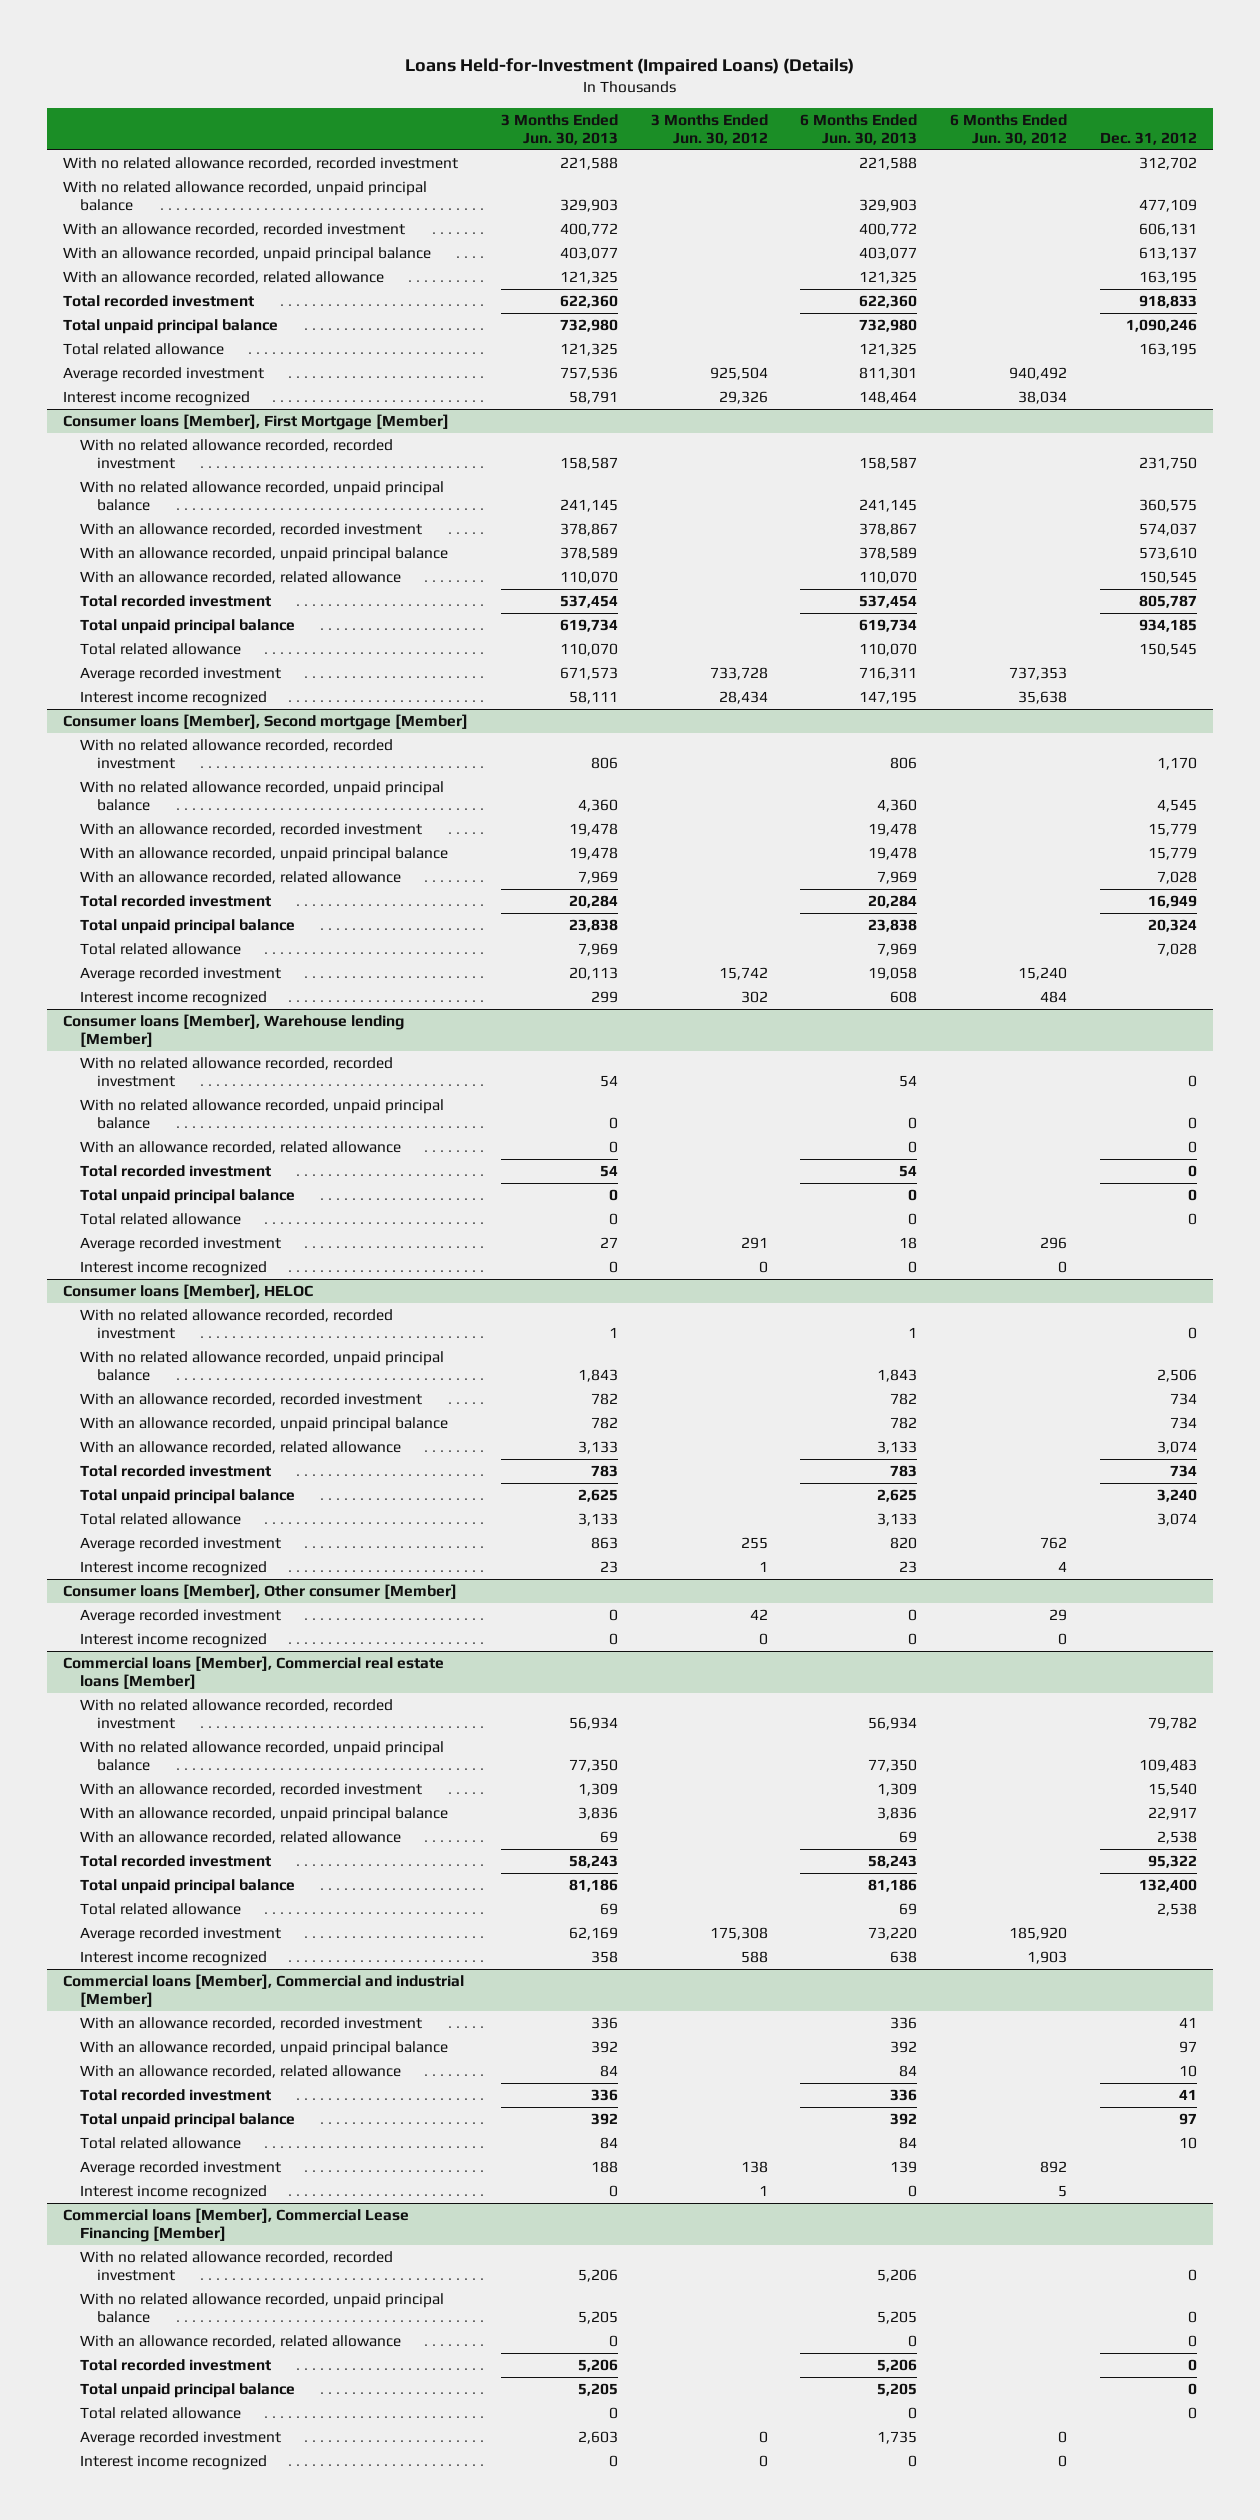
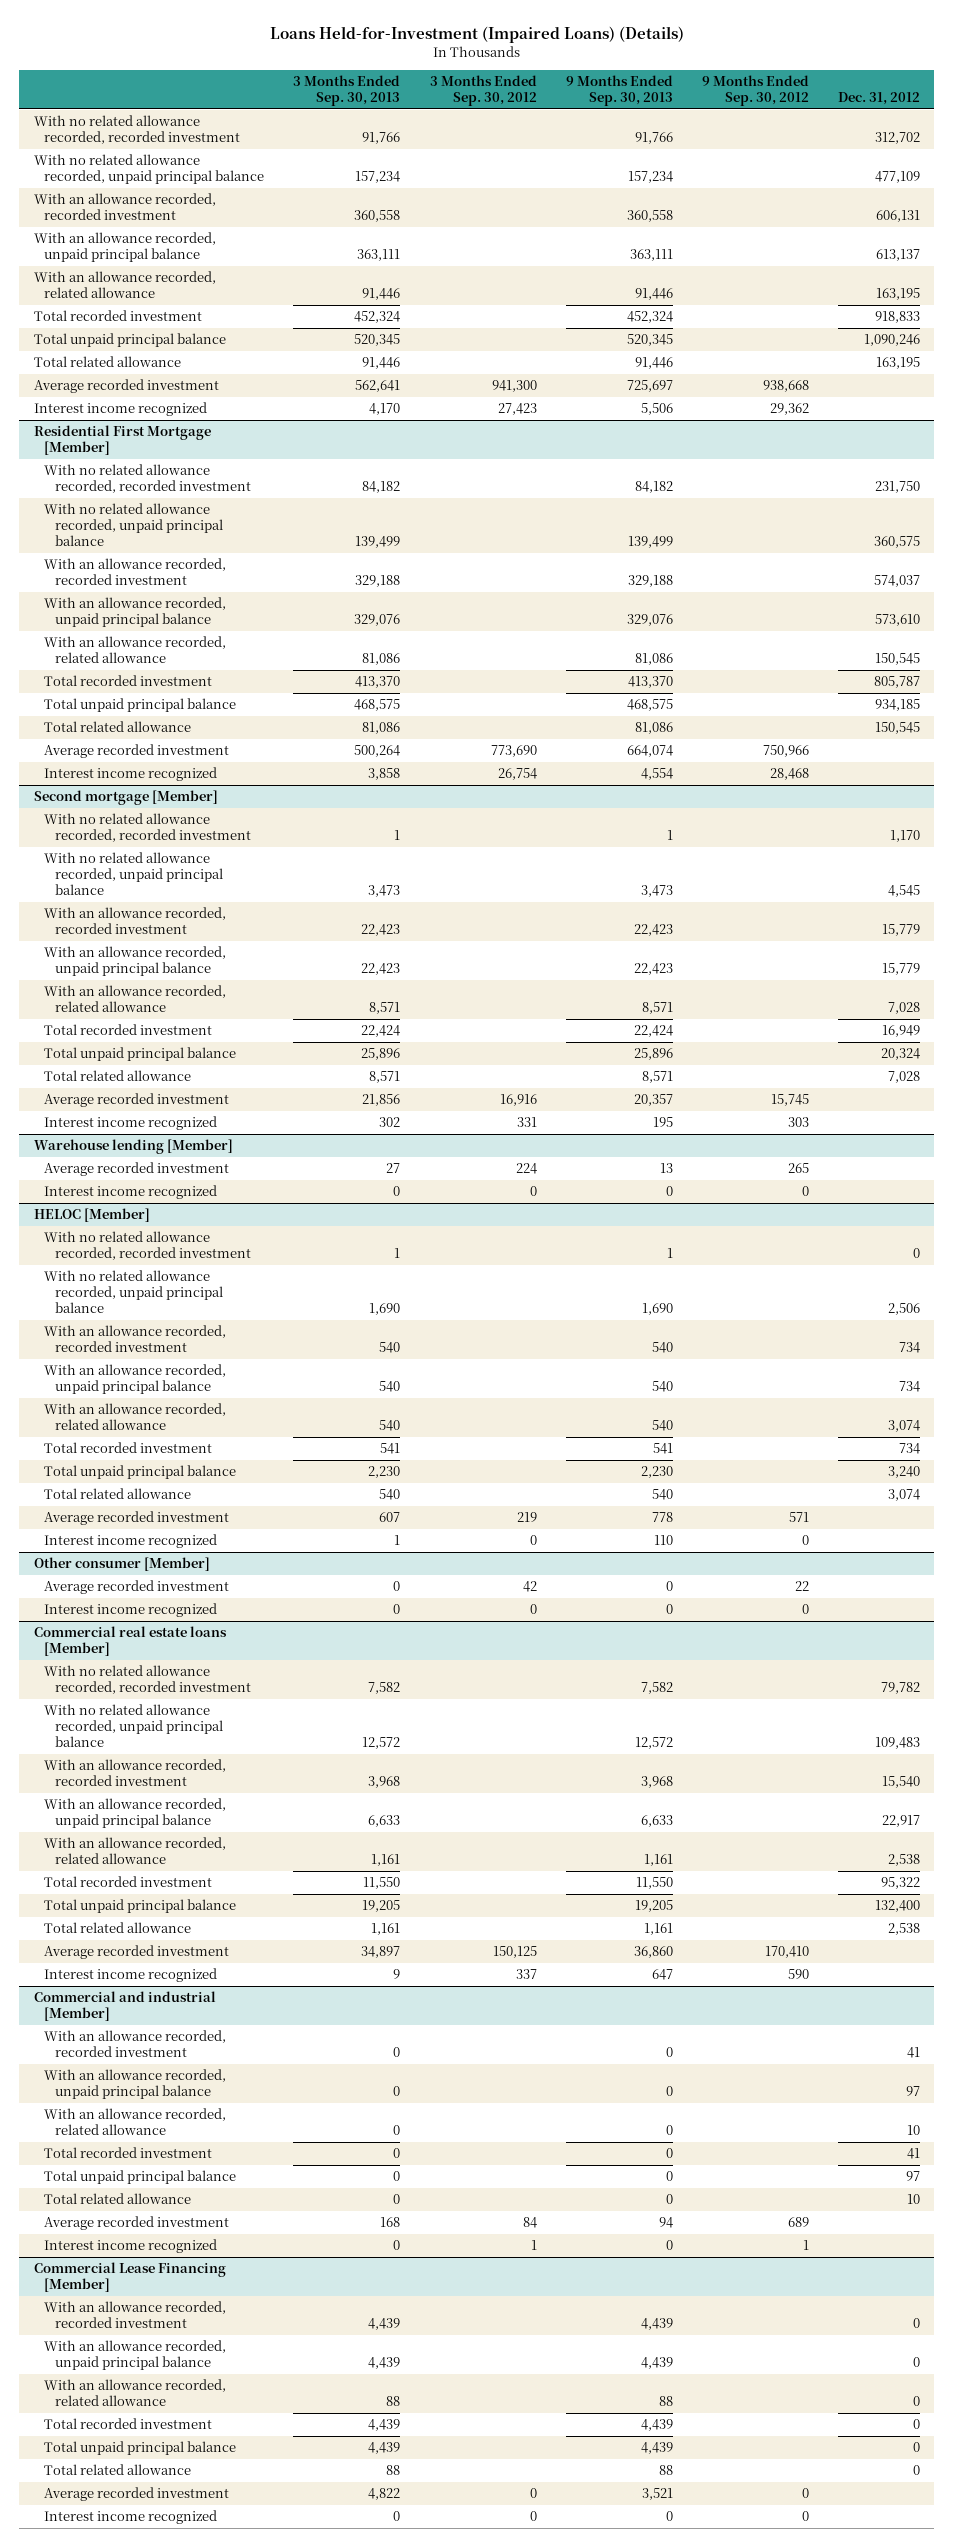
- | 3 Months Ended Jun. 30, 2013 | 3 Months Ended Jun. 30, 2012 | 6 Months Ended Jun. 30, 2013 | 6 Months Ended Jun. 30, 2012 | Dec. 31, 2012
+ | 3 Months Ended Sep. 30, 2013 | 3 Months Ended Sep. 30, 2012 | 9 Months Ended Sep. 30, 2013 | 9 Months Ended Sep. 30, 2012 | Dec. 31, 2012
- Consumer loans [Member], First Mortgage [Member]
+ Residential First Mortgage [Member]
- Consumer loans [Member], Second mortgage [Member]
+ Second mortgage [Member]
- Consumer loans [Member], Warehouse lending [Member]
- With no related allowance recorded, recorded investment | 54 | | 54 | | 0
- With no related allowance recorded, unpaid principal balance | 0 | | 0 | | 0
- With an allowance recorded, related allowance | 0 | | 0 | | 0
- Total recorded investment | 54 | | 54 | | 0
- Total unpaid principal balance | 0 | | 0 | | 0
- Total related allowance | 0 | | 0 | | 0
+ Warehouse lending [Member]
- Consumer loans [Member], HELOC
+ HELOC [Member]
- Consumer loans [Member], Other consumer [Member]
+ Other consumer [Member]
- Commercial loans [Member], Commercial real estate loans [Member]
+ Commercial real estate loans [Member]
- Commercial loans [Member], Commercial and industrial [Member]
+ Commercial and industrial [Member]
- Commercial loans [Member], Commercial Lease Financing [Member]
- With no related allowance recorded, recorded investment | 5,206 | | 5,206 | | 0
- With no related allowance recorded, unpaid principal balance | 5,205 | | 5,205 | | 0
+ Commercial Lease Financing [Member]
+ With an allowance recorded, recorded investment | 4,439 | | 4,439 | | 0
+ With an allowance recorded, unpaid principal balance | 4,439 | | 4,439 | | 0

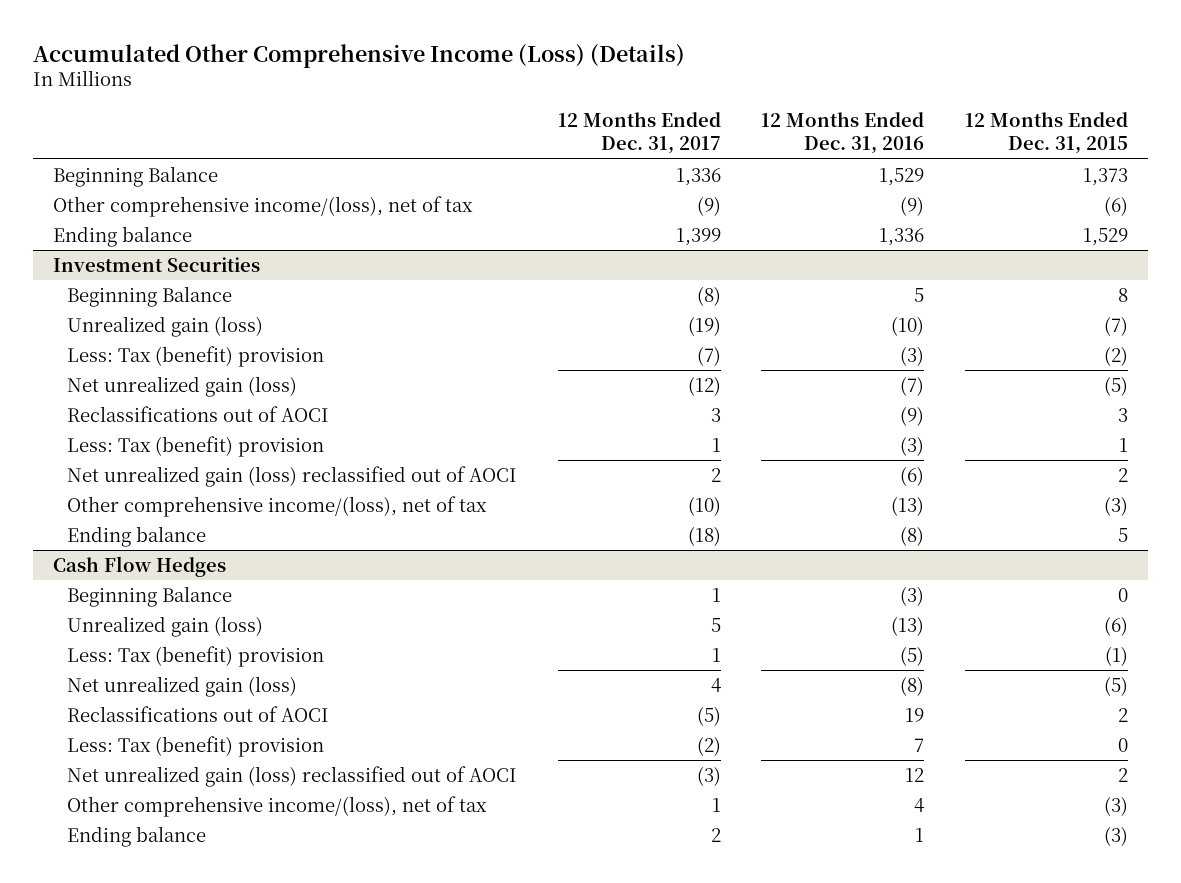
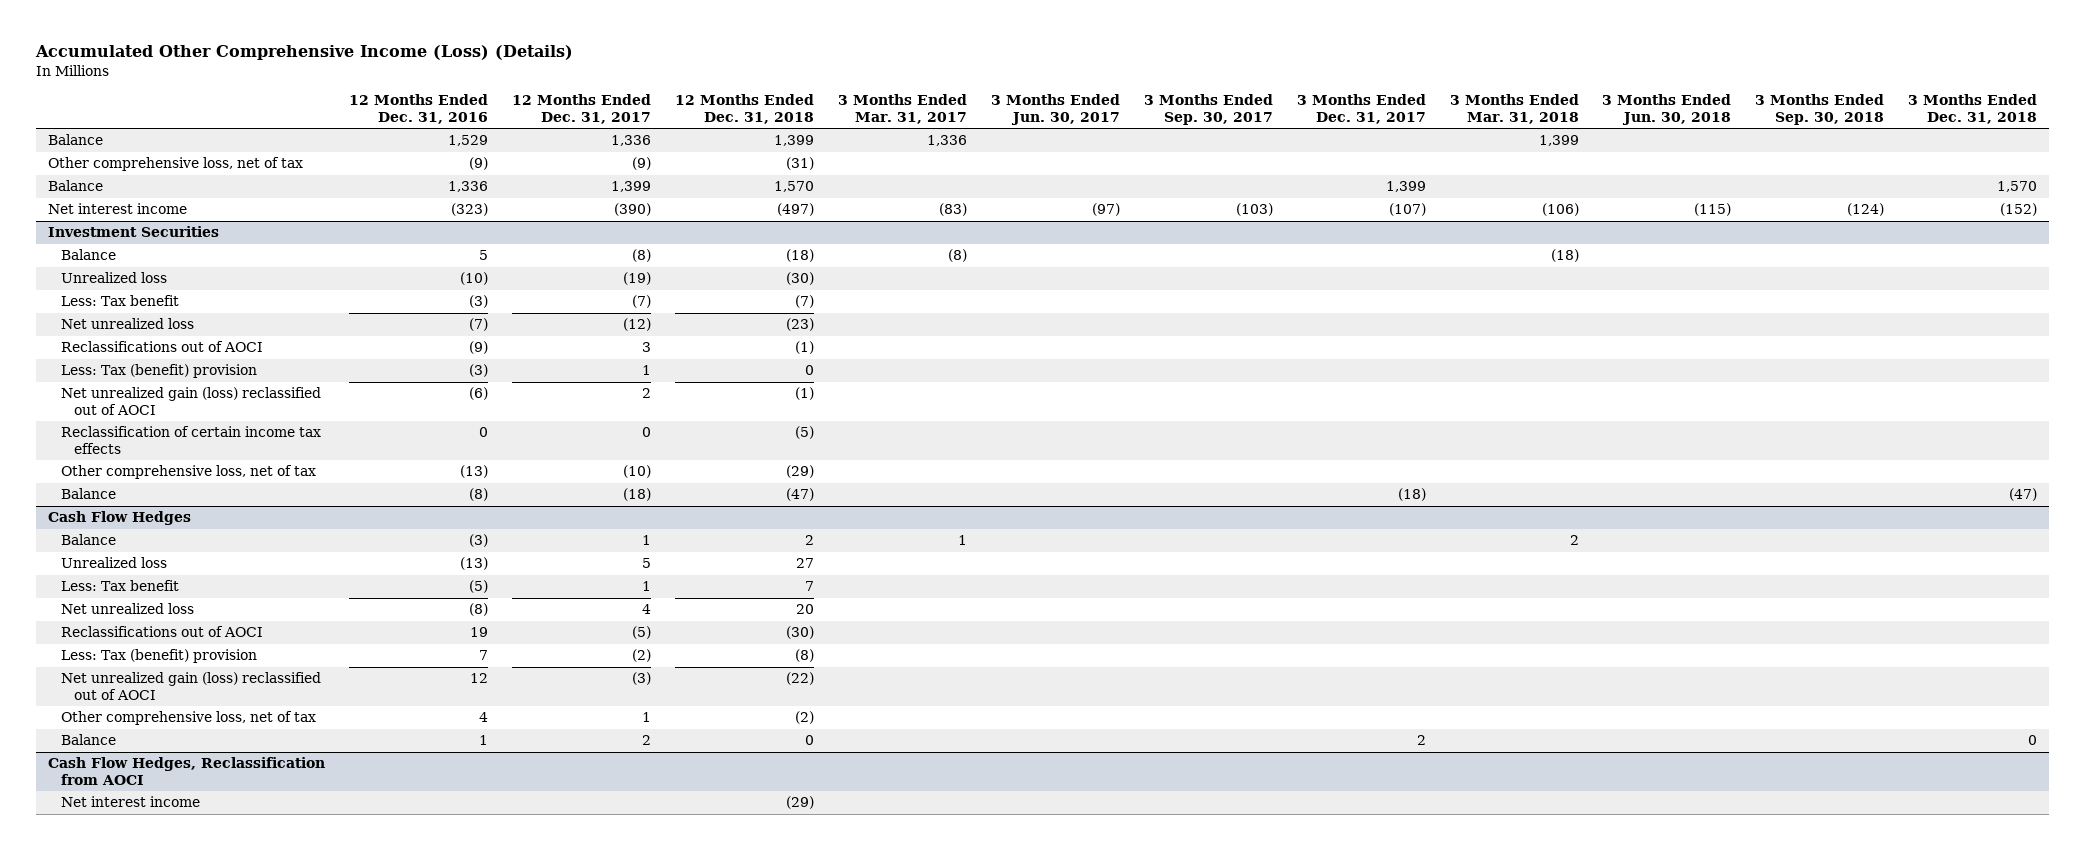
- | 12 Months Ended Dec. 31, 2017 | 12 Months Ended Dec. 31, 2016 | 12 Months Ended Dec. 31, 2015
+ | 12 Months Ended Dec. 31, 2016 | 12 Months Ended Dec. 31, 2017 | 12 Months Ended Dec. 31, 2018 | 3 Months Ended Mar. 31, 2017 | 3 Months Ended Jun. 30, 2017 | 3 Months Ended Sep. 30, 2017 | 3 Months Ended Dec. 31, 2017 | 3 Months Ended Mar. 31, 2018 | 3 Months Ended Jun. 30, 2018 | 3 Months Ended Sep. 30, 2018 | 3 Months Ended Dec. 31, 2018
- Beginning Balance | 1,336 | 1,529 | 1,373
- Other comprehensive income/(loss), net of tax | (9) | (9) | (6)
- Ending balance | 1,399 | 1,336 | 1,529
+ Balance | 1,529 | 1,336 | 1,399 | 1,336 | | | | 1,399 | | |
+ Other comprehensive loss, net of tax | (9) | (9) | (31) | | | | | | | |
+ Balance | 1,336 | 1,399 | 1,570 | | | | 1,399 | | | | 1,570
+ Net interest income | (323) | (390) | (497) | (83) | (97) | (103) | (107) | (106) | (115) | (124) | (152)
@ Investment Securities
- Beginning Balance | (8) | 5 | 8
- Unrealized gain (loss) | (19) | (10) | (7)
- Less: Tax (benefit) provision | (7) | (3) | (2)
- Net unrealized gain (loss) | (12) | (7) | (5)
+ Balance | 5 | (8) | (18) | (8) | | | | (18) | | |
+ Unrealized loss | (10) | (19) | (30) | | | | | | | |
+ Less: Tax benefit | (3) | (7) | (7) | | | | | | | |
+ Net unrealized loss | (7) | (12) | (23) | | | | | | | |
- Other comprehensive income/(loss), net of tax | (10) | (13) | (3)
- Ending balance | (18) | (8) | 5
+ Reclassification of certain income tax effects | 0 | 0 | (5) | | | | | | | |
+ Other comprehensive loss, net of tax | (13) | (10) | (29) | | | | | | | |
+ Balance | (8) | (18) | (47) | | | | (18) | | | | (47)
@ Cash Flow Hedges
- Beginning Balance | 1 | (3) | 0
- Unrealized gain (loss) | 5 | (13) | (6)
- Less: Tax (benefit) provision | 1 | (5) | (1)
- Net unrealized gain (loss) | 4 | (8) | (5)
+ Balance | (3) | 1 | 2 | 1 | | | | 2 | | |
+ Unrealized loss | (13) | 5 | 27 | | | | | | | |
+ Less: Tax benefit | (5) | 1 | 7 | | | | | | | |
+ Net unrealized loss | (8) | 4 | 20 | | | | | | | |
- Other comprehensive income/(loss), net of tax | 1 | 4 | (3)
- Ending balance | 2 | 1 | (3)
+ Other comprehensive loss, net of tax | 4 | 1 | (2) | | | | | | | |
+ Balance | 1 | 2 | 0 | | | | 2 | | | | 0
+ Cash Flow Hedges, Reclassification from AOCI
+ Net interest income | | | (29) | | | | | | | |

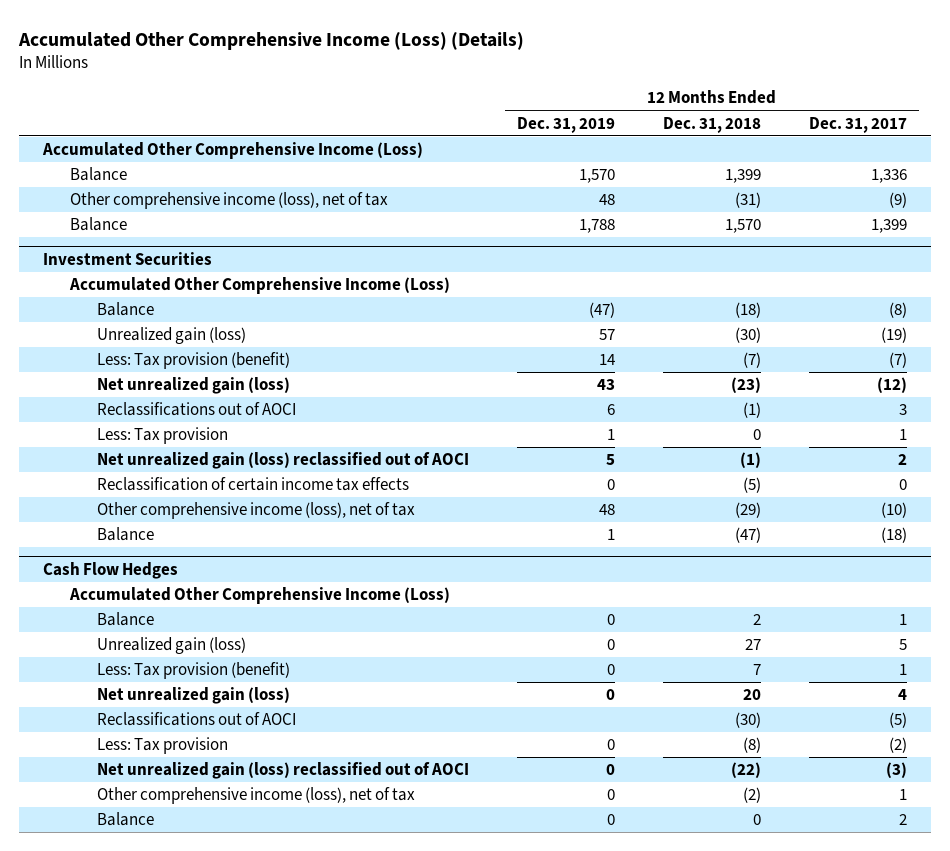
- | 12 Months Ended Dec. 31, 2016 | 12 Months Ended Dec. 31, 2017 | 12 Months Ended Dec. 31, 2018 | 3 Months Ended Mar. 31, 2017 | 3 Months Ended Jun. 30, 2017 | 3 Months Ended Sep. 30, 2017 | 3 Months Ended Dec. 31, 2017 | 3 Months Ended Mar. 31, 2018 | 3 Months Ended Jun. 30, 2018 | 3 Months Ended Sep. 30, 2018 | 3 Months Ended Dec. 31, 2018
+ | 12 Months Ended Dec. 31, 2019 | 12 Months Ended Dec. 31, 2018 | 12 Months Ended Dec. 31, 2017
+ Accumulated Other Comprehensive Income (Loss)
- Other comprehensive loss, net of tax | (9) | (9) | (31) | | | | | | | |
+ Other comprehensive income (loss), net of tax | 48 | (31) | (9)
- Net interest income | (323) | (390) | (497) | (83) | (97) | (103) | (107) | (106) | (115) | (124) | (152)
@ Investment Securities
+ Accumulated Other Comprehensive Income (Loss)
- Unrealized loss | (10) | (19) | (30) | | | | | | | |
- Less: Tax benefit | (3) | (7) | (7) | | | | | | | |
- Net unrealized loss | (7) | (12) | (23) | | | | | | | |
+ Unrealized gain (loss) | 57 | (30) | (19)
+ Less: Tax provision (benefit) | 14 | (7) | (7)
+ Net unrealized gain (loss) | 43 | (23) | (12)
- Less: Tax (benefit) provision | (3) | 1 | 0 | | | | | | | |
+ Less: Tax provision | 1 | 0 | 1
- Other comprehensive loss, net of tax | (13) | (10) | (29) | | | | | | | |
+ Other comprehensive income (loss), net of tax | 48 | (29) | (10)
@ Cash Flow Hedges
+ Accumulated Other Comprehensive Income (Loss)
- Unrealized loss | (13) | 5 | 27 | | | | | | | |
- Less: Tax benefit | (5) | 1 | 7 | | | | | | | |
- Net unrealized loss | (8) | 4 | 20 | | | | | | | |
+ Unrealized gain (loss) | 0 | 27 | 5
+ Less: Tax provision (benefit) | 0 | 7 | 1
+ Net unrealized gain (loss) | 0 | 20 | 4
- Less: Tax (benefit) provision | 7 | (2) | (8) | | | | | | | |
+ Less: Tax provision | 0 | (8) | (2)
- Other comprehensive loss, net of tax | 4 | 1 | (2) | | | | | | | |
+ Other comprehensive income (loss), net of tax | 0 | (2) | 1
- Cash Flow Hedges, Reclassification from AOCI
- Net interest income | | | (29) | | | | | | | |

